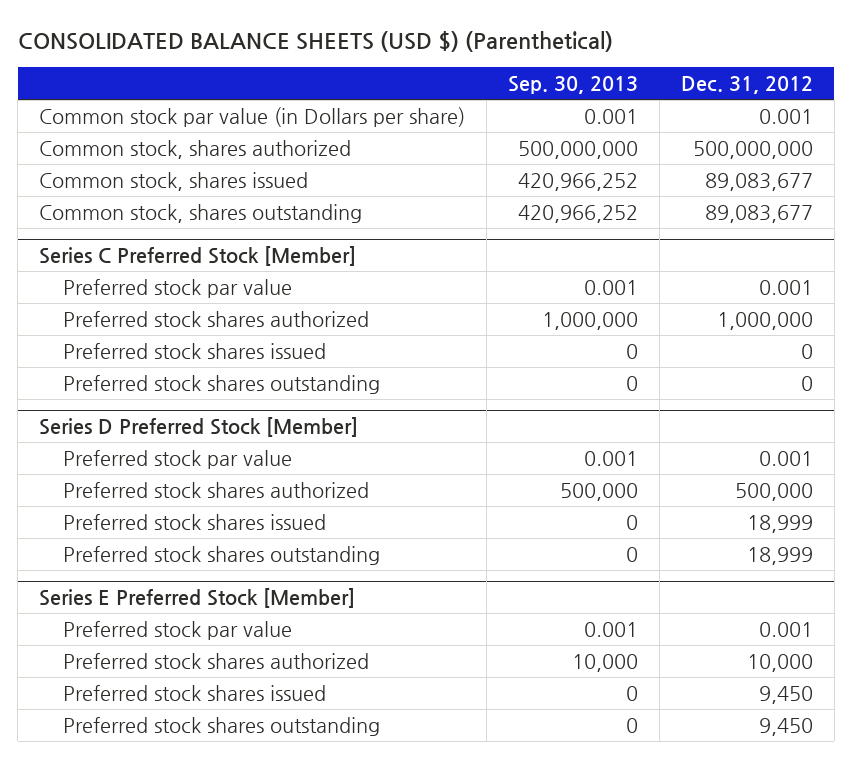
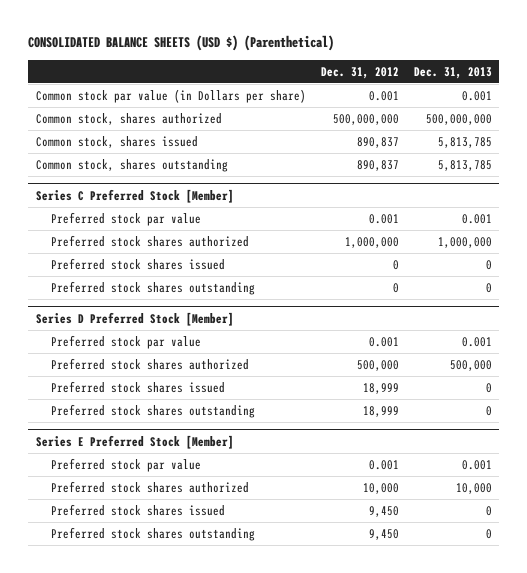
- | Sep. 30, 2013 | Dec. 31, 2012
+ | Dec. 31, 2012 | Dec. 31, 2013
- Common stock, shares issued | 420,966,252 | 89,083,677
- Common stock, shares outstanding | 420,966,252 | 89,083,677
+ Common stock, shares issued | 890,837 | 5,813,785
+ Common stock, shares outstanding | 890,837 | 5,813,785

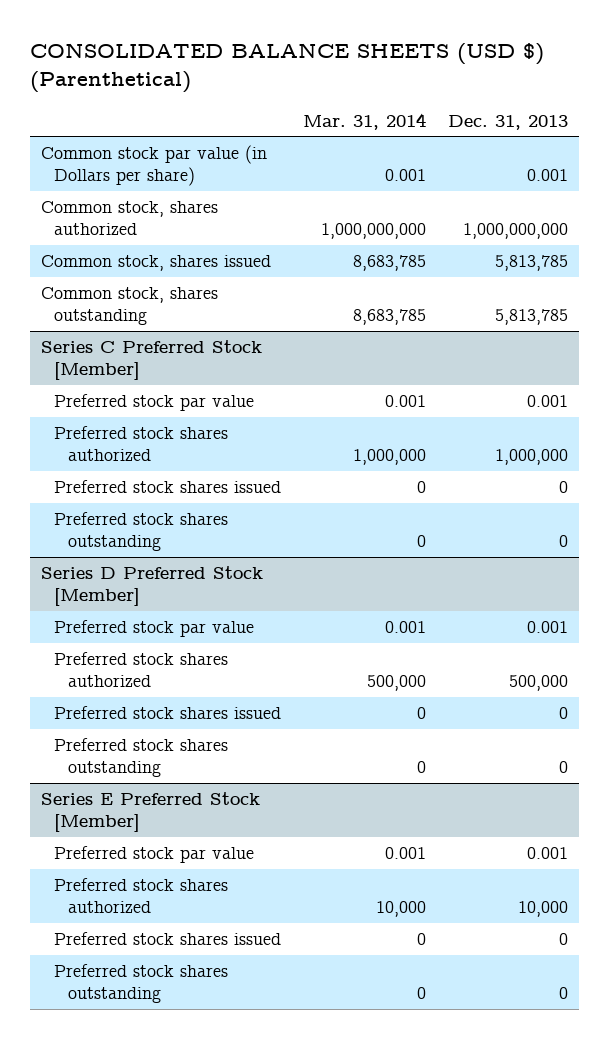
- | Dec. 31, 2012 | Dec. 31, 2013
+ | Mar. 31, 2014 | Dec. 31, 2013
- Common stock, shares authorized | 500,000,000 | 500,000,000
+ Common stock, shares authorized | 1,000,000,000 | 1,000,000,000

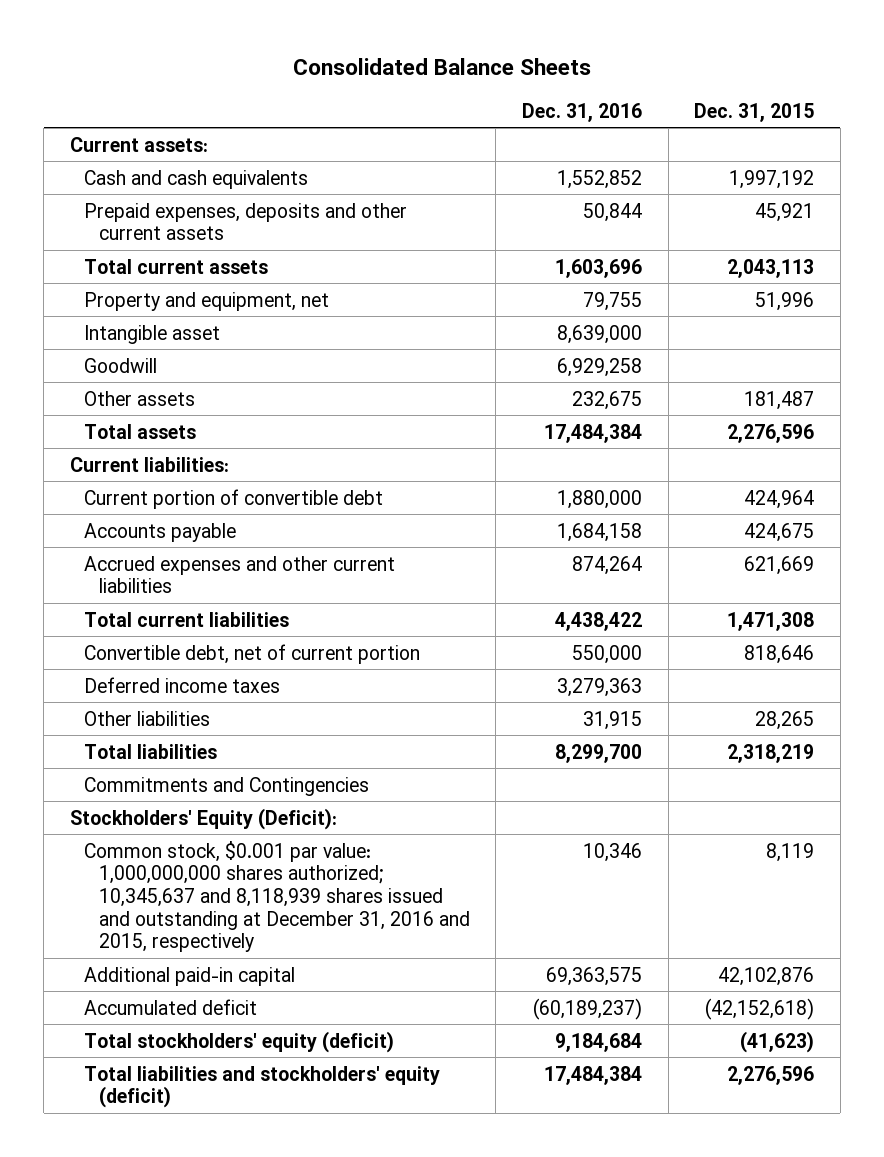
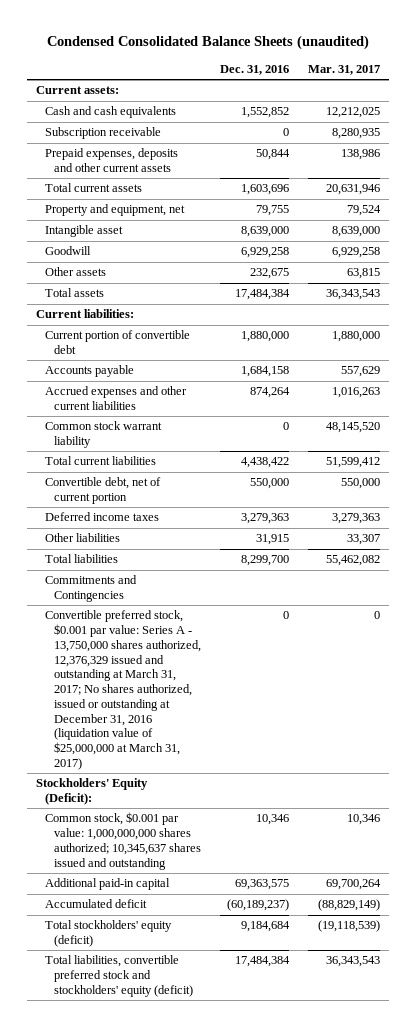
- Consolidated Balance Sheets
+ Condensed Consolidated Balance Sheets (unaudited)
- | Dec. 31, 2016 | Dec. 31, 2015
+ | Dec. 31, 2016 | Mar. 31, 2017
+ Subscription receivable | 0 | 8,280,935
+ Common stock warrant liability | 0 | 48,145,520
+ Convertible preferred stock, $0.001 par value: Series A - 13,750,000 shares authorized, 12,376,329 issued and outstanding at March 31, 2017; No shares authorized, issued or outstanding at December 31, 2016 (liquidation value of $25,000,000 at March 31, 2017) | 0 | 0
- Common stock, $0.001 par value: 1,000,000,000 shares authorized; 10,345,637 and 8,118,939 shares issued and outstanding at December 31, 2016 and 2015, respectively | 10,346 | 8,119
+ Common stock, $0.001 par value: 1,000,000,000 shares authorized; 10,345,637 shares issued and outstanding | 10,346 | 10,346
- Total liabilities and stockholders' equity (deficit) | 17,484,384 | 2,276,596
+ Total liabilities, convertible preferred stock and stockholders' equity (deficit) | 17,484,384 | 36,343,543

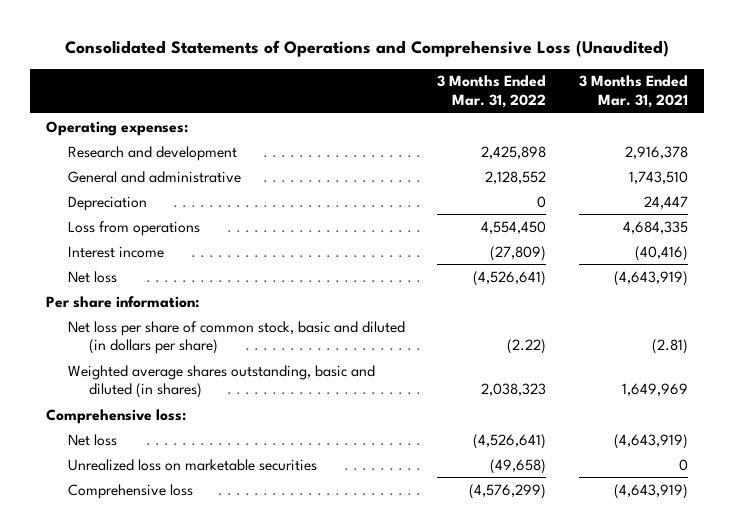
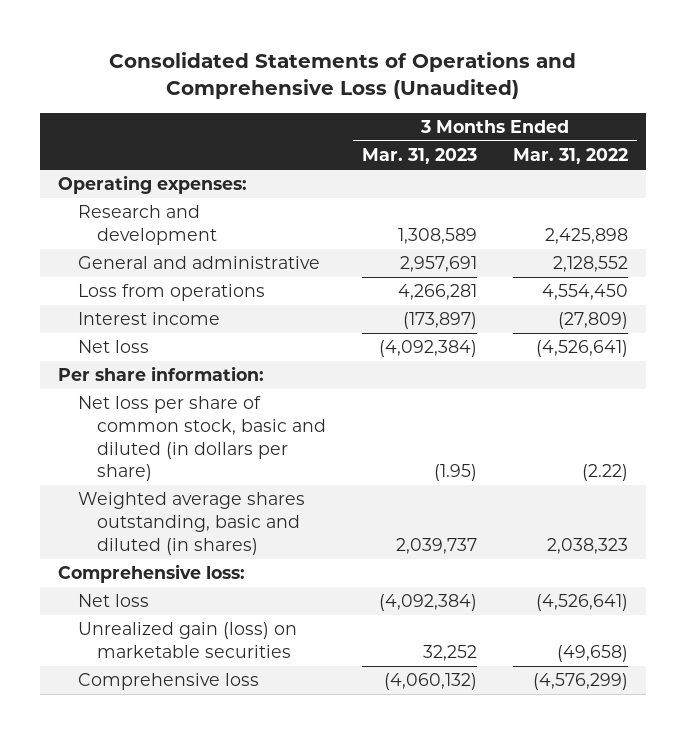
- | 3 Months Ended Mar. 31, 2022 | 3 Months Ended Mar. 31, 2021
+ | 3 Months Ended Mar. 31, 2023 | 3 Months Ended Mar. 31, 2022
- Depreciation | 0 | 24,447
- Unrealized loss on marketable securities | (49,658) | 0
+ Unrealized gain (loss) on marketable securities | 32,252 | (49,658)

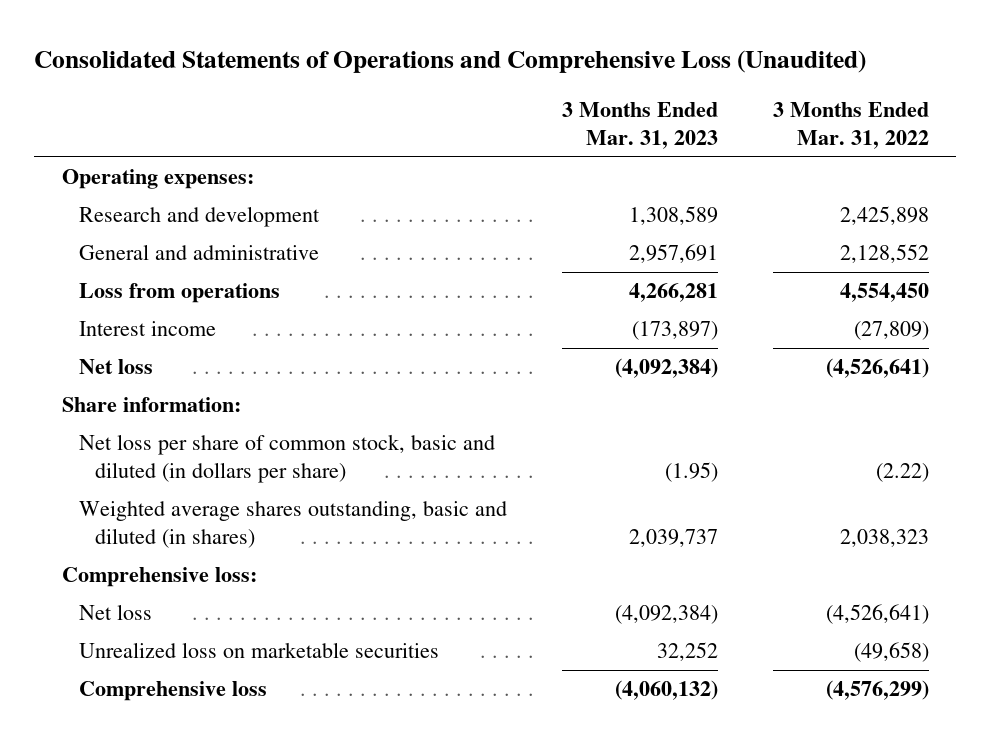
- Per share information:
+ Share information:
- Unrealized gain (loss) on marketable securities | 32,252 | (49,658)
+ Unrealized loss on marketable securities | 32,252 | (49,658)

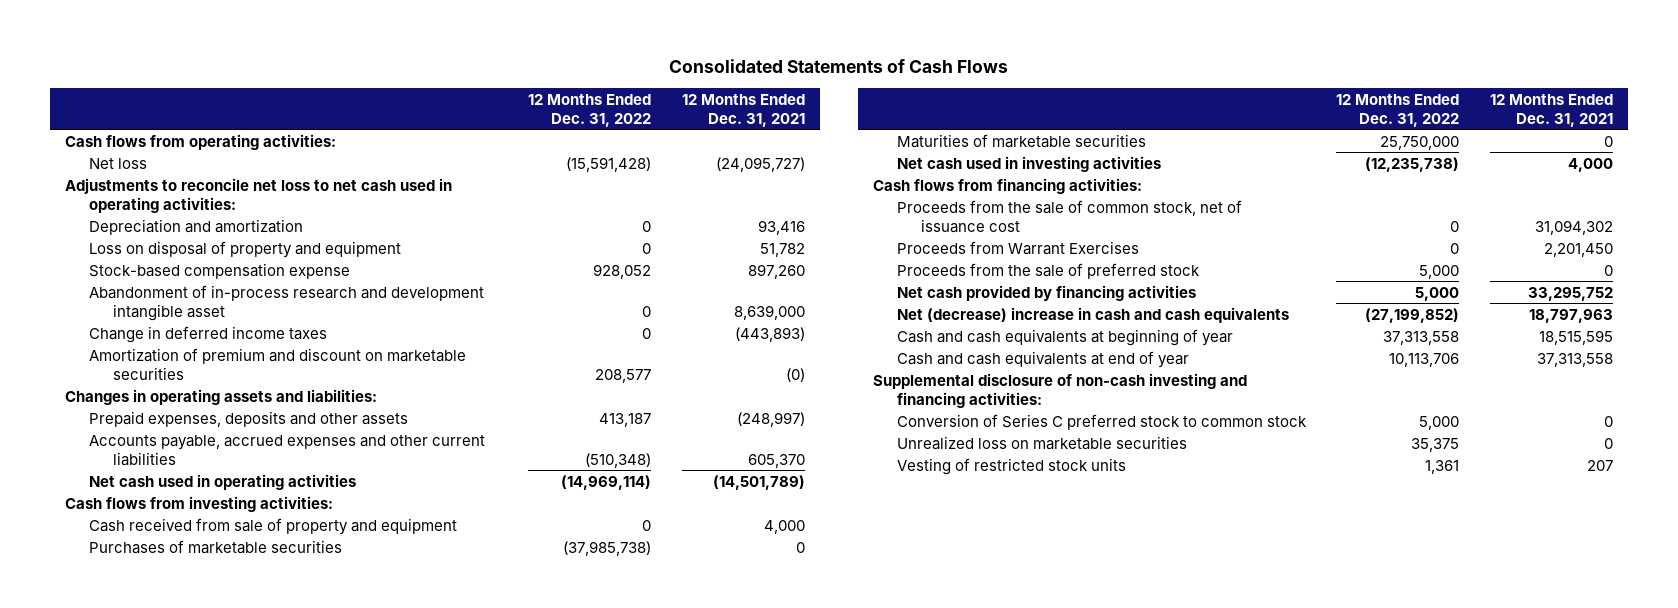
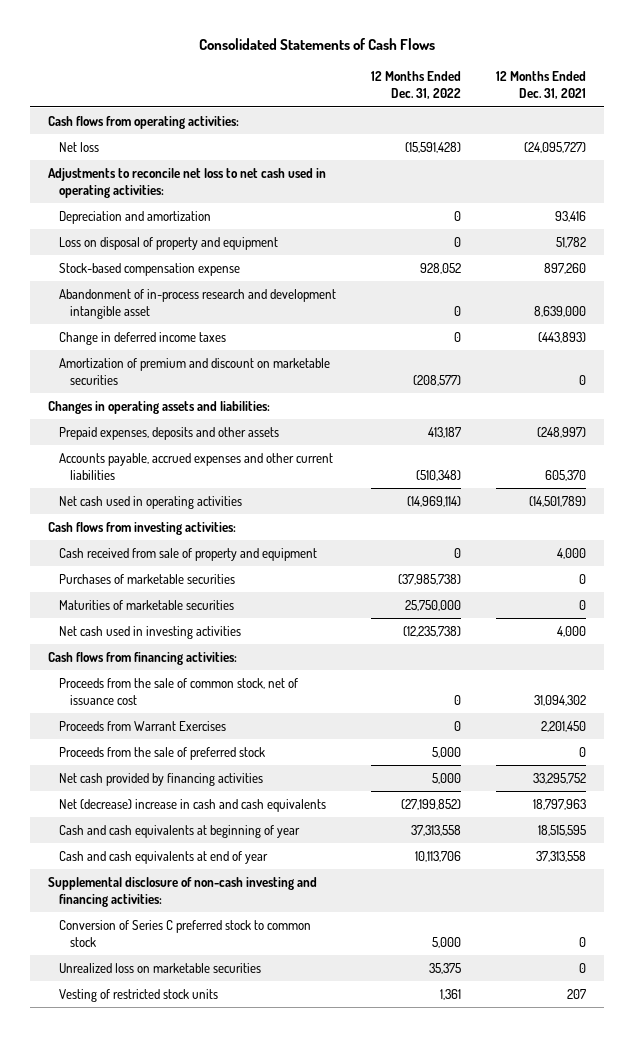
- Amortization of premium and discount on marketable securities | 208,577 | (0)
+ Amortization of premium and discount on marketable securities | (208,577) | 0

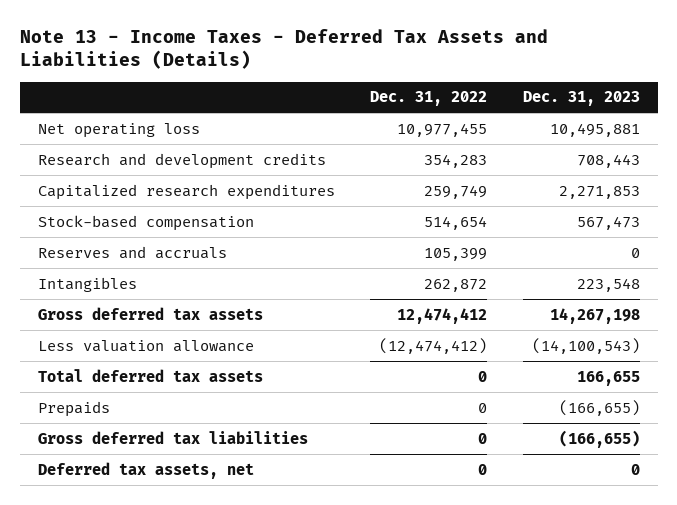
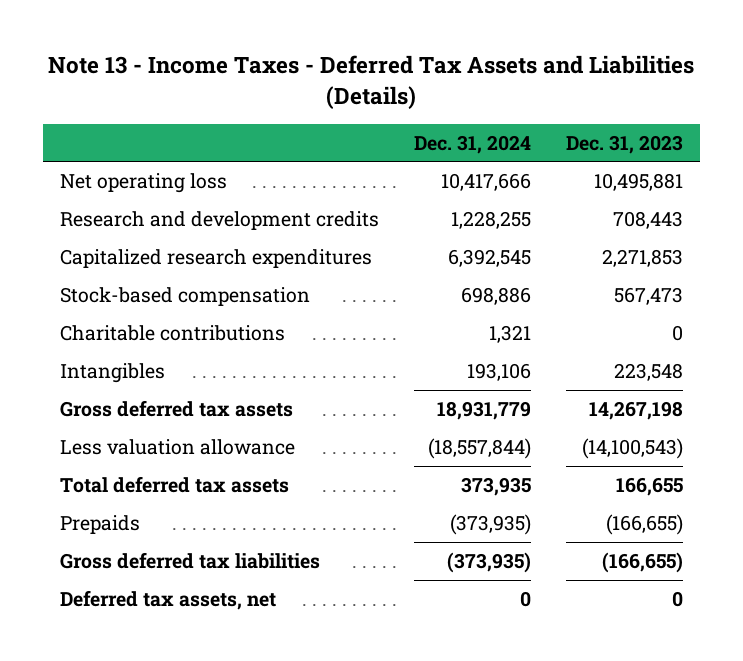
- | Dec. 31, 2022 | Dec. 31, 2023
+ | Dec. 31, 2024 | Dec. 31, 2023
- Reserves and accruals | 105,399 | 0
+ Charitable contributions | 1,321 | 0

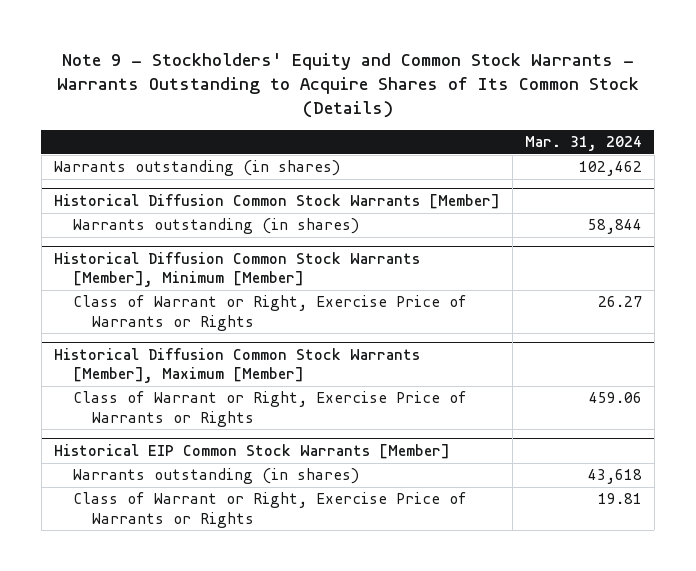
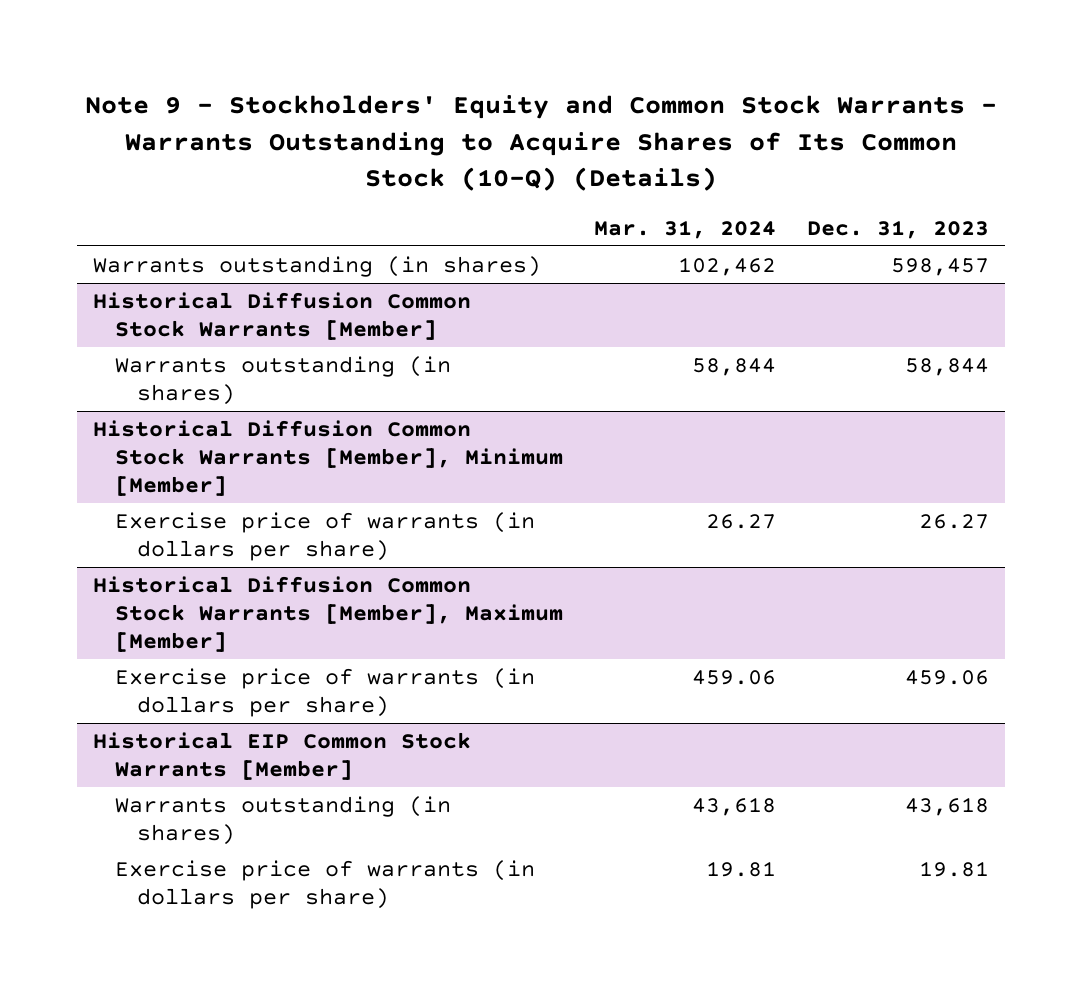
- Note 9 - Stockholders' Equity and Common Stock Warrants - Warrants Outstanding to Acquire Shares of Its Common Stock (Details)
+ Note 9 - Stockholders' Equity and Common Stock Warrants - Warrants Outstanding to Acquire Shares of Its Common Stock (10-Q) (Details)
- | Mar. 31, 2024
+ | Mar. 31, 2024 | Dec. 31, 2023
@ Historical Diffusion Common Stock Warrants [Member], Minimum [Member]
- Class of Warrant or Right, Exercise Price of Warrants or Rights | 26.27
+ Exercise price of warrants (in dollars per share) | 26.27 | 26.27
@ Historical Diffusion Common Stock Warrants [Member], Maximum [Member]
- Class of Warrant or Right, Exercise Price of Warrants or Rights | 459.06
+ Exercise price of warrants (in dollars per share) | 459.06 | 459.06
@ Historical EIP Common Stock Warrants [Member]
- Class of Warrant or Right, Exercise Price of Warrants or Rights | 19.81
+ Exercise price of warrants (in dollars per share) | 19.81 | 19.81

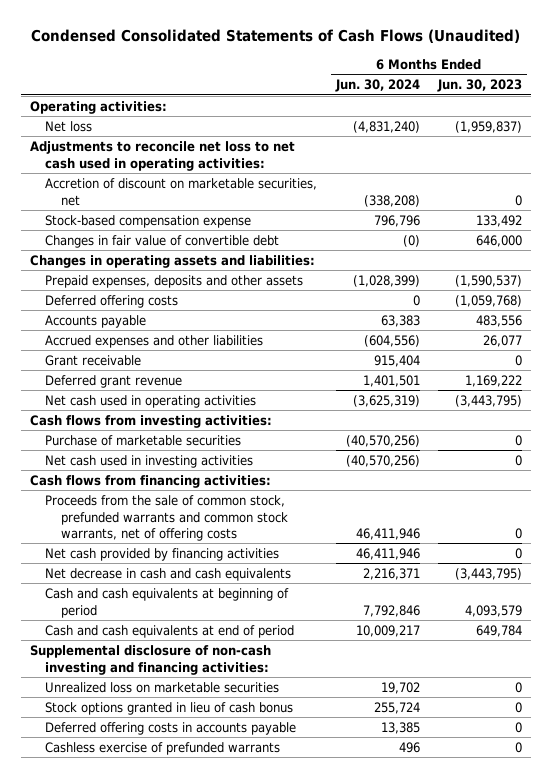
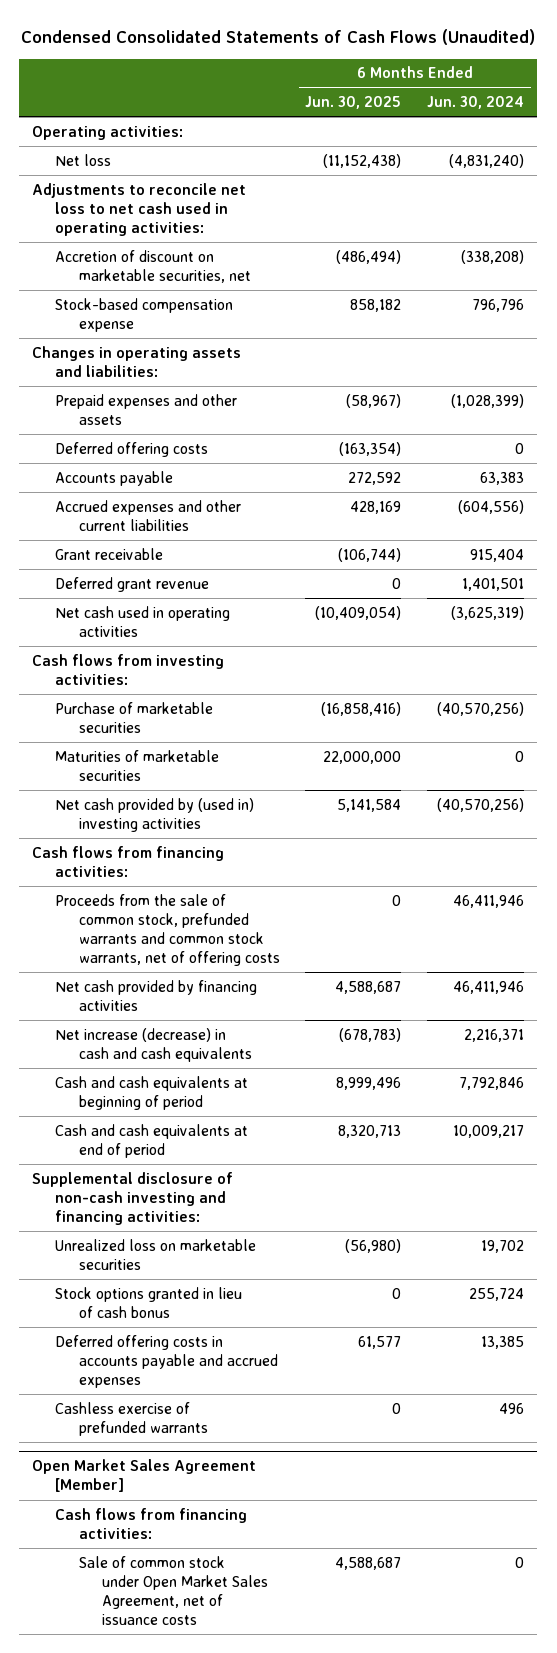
- | 6 Months Ended Jun. 30, 2024 | 6 Months Ended Jun. 30, 2023
+ | 6 Months Ended Jun. 30, 2025 | 6 Months Ended Jun. 30, 2024
- Changes in fair value of convertible debt | (0) | 646,000
- Prepaid expenses, deposits and other assets | (1,028,399) | (1,590,537)
+ Prepaid expenses and other assets | (58,967) | (1,028,399)
- Accrued expenses and other liabilities | (604,556) | 26,077
+ Accrued expenses and other current liabilities | 428,169 | (604,556)
- Net cash used in investing activities | (40,570,256) | 0
+ Maturities of marketable securities | 22,000,000 | 0
+ Net cash provided by (used in) investing activities | 5,141,584 | (40,570,256)
- Net decrease in cash and cash equivalents | 2,216,371 | (3,443,795)
+ Net increase (decrease) in cash and cash equivalents | (678,783) | 2,216,371
- Deferred offering costs in accounts payable | 13,385 | 0
+ Deferred offering costs in accounts payable and accrued expenses | 61,577 | 13,385
+ Open Market Sales Agreement [Member]
+ Cash flows from financing activities:
+ Sale of common stock under Open Market Sales Agreement, net of issuance costs | 4,588,687 | 0

